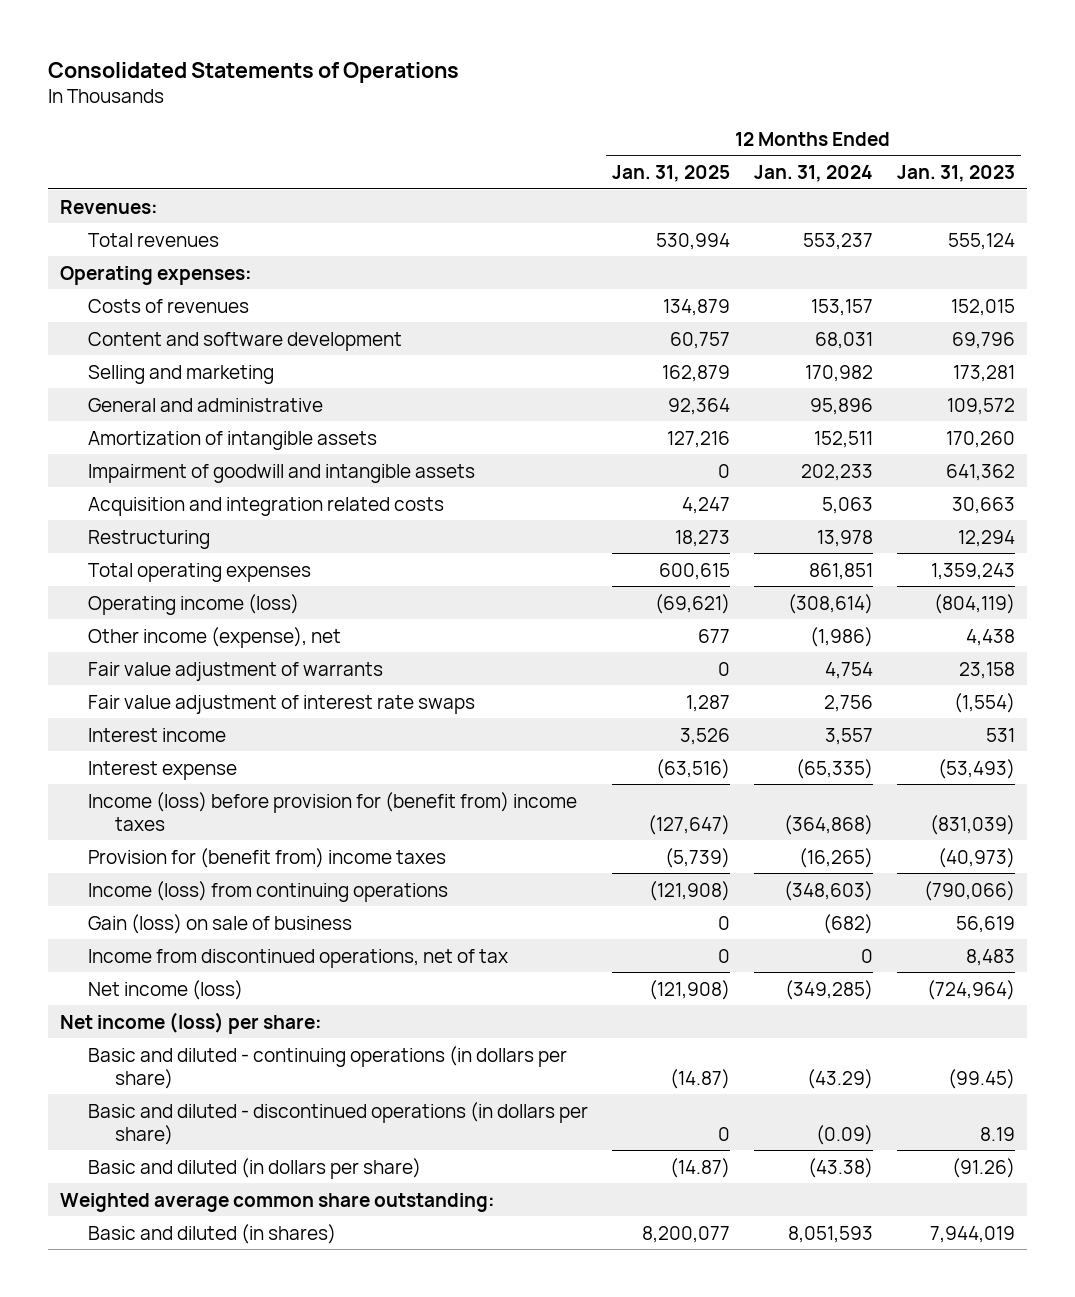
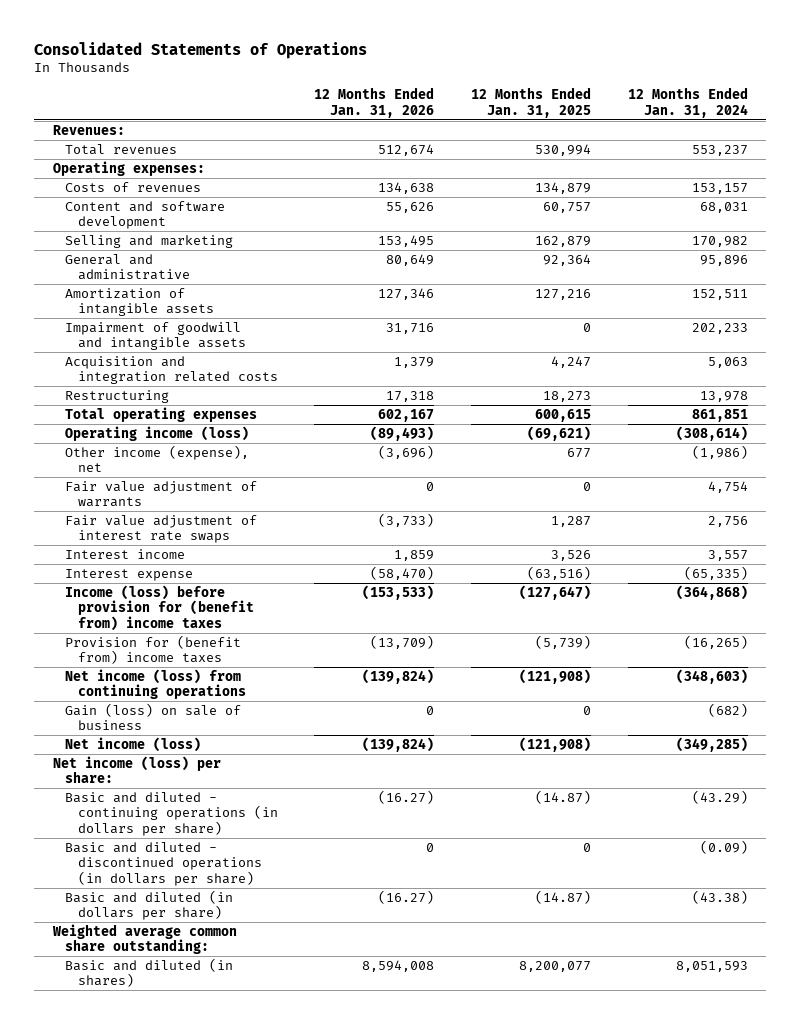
- | 12 Months Ended Jan. 31, 2025 | 12 Months Ended Jan. 31, 2024 | 12 Months Ended Jan. 31, 2023
+ | 12 Months Ended Jan. 31, 2026 | 12 Months Ended Jan. 31, 2025 | 12 Months Ended Jan. 31, 2024
- Income (loss) from continuing operations | (121,908) | (348,603) | (790,066)
+ Net income (loss) from continuing operations | (139,824) | (121,908) | (348,603)
- Income from discontinued operations, net of tax | 0 | 0 | 8,483

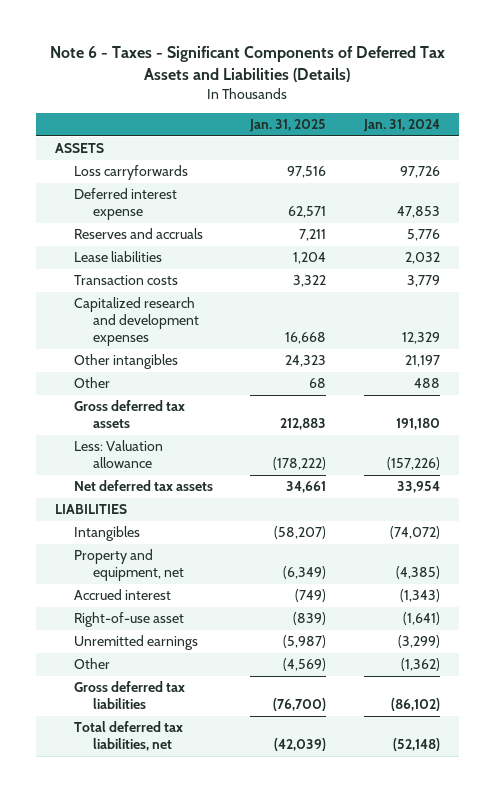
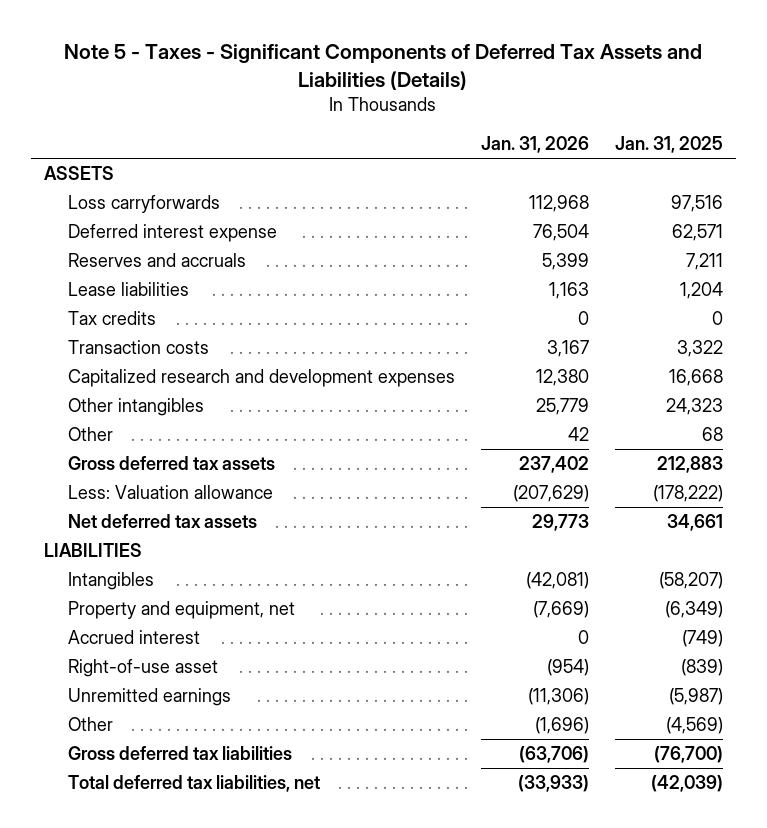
- Note 6 - Taxes - Significant Components of Deferred Tax Assets and Liabilities (Details)
+ Note 5 - Taxes - Significant Components of Deferred Tax Assets and Liabilities (Details)
- | Jan. 31, 2025 | Jan. 31, 2024
+ | Jan. 31, 2026 | Jan. 31, 2025
+ Tax credits | 0 | 0

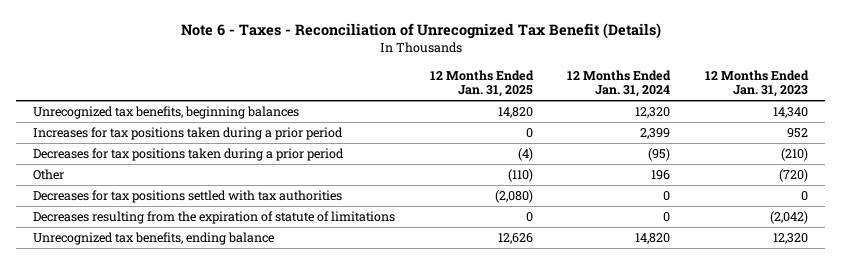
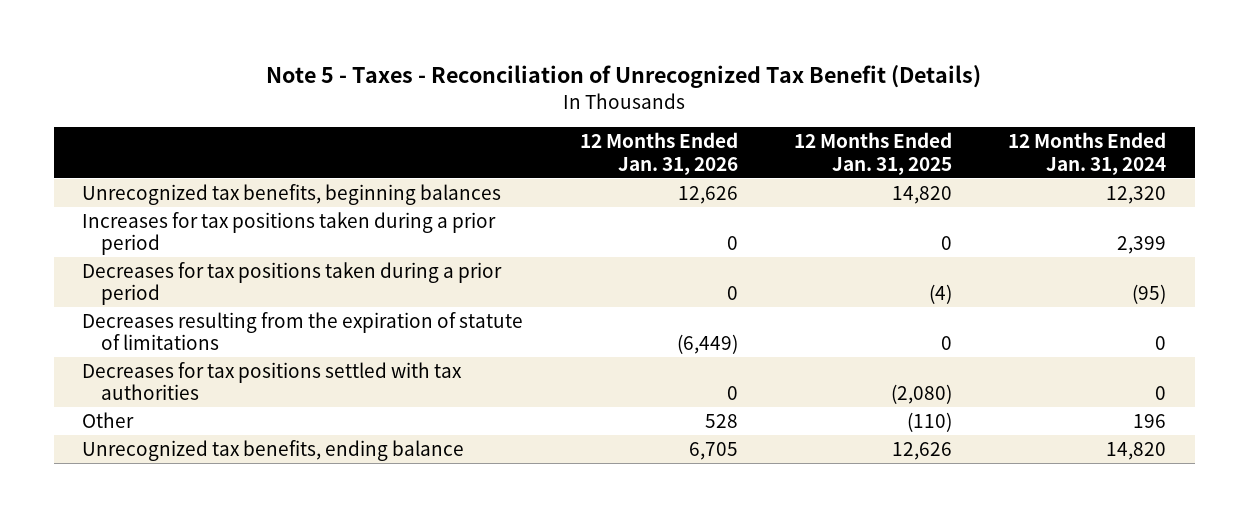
- Note 6 - Taxes - Reconciliation of Unrecognized Tax Benefit (Details)
+ Note 5 - Taxes - Reconciliation of Unrecognized Tax Benefit (Details)
- | 12 Months Ended Jan. 31, 2025 | 12 Months Ended Jan. 31, 2024 | 12 Months Ended Jan. 31, 2023
+ | 12 Months Ended Jan. 31, 2026 | 12 Months Ended Jan. 31, 2025 | 12 Months Ended Jan. 31, 2024
moved down: Decreases for tax positions settled with tax authorities | 0 | (2,080) | 0
moved down: Other | 528 | (110) | 196

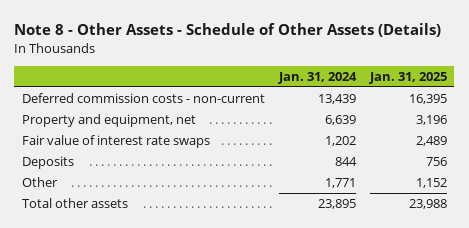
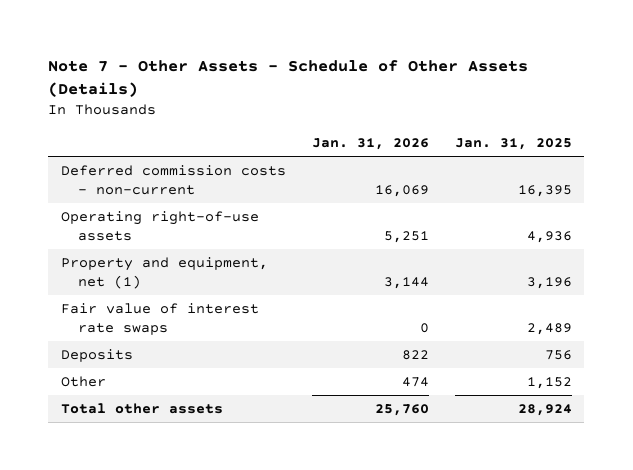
- Note 8 - Other Assets - Schedule of Other Assets (Details)
+ Note 7 - Other Assets - Schedule of Other Assets (Details)
- | Jan. 31, 2024 | Jan. 31, 2025
+ | Jan. 31, 2026 | Jan. 31, 2025
- Property and equipment, net | 6,639 | 3,196
+ Operating right-of-use assets | 5,251 | 4,936
+ Property and equipment, net (1) | 3,144 | 3,196
- Total other assets | 23,895 | 23,988
+ Total other assets | 25,760 | 28,924

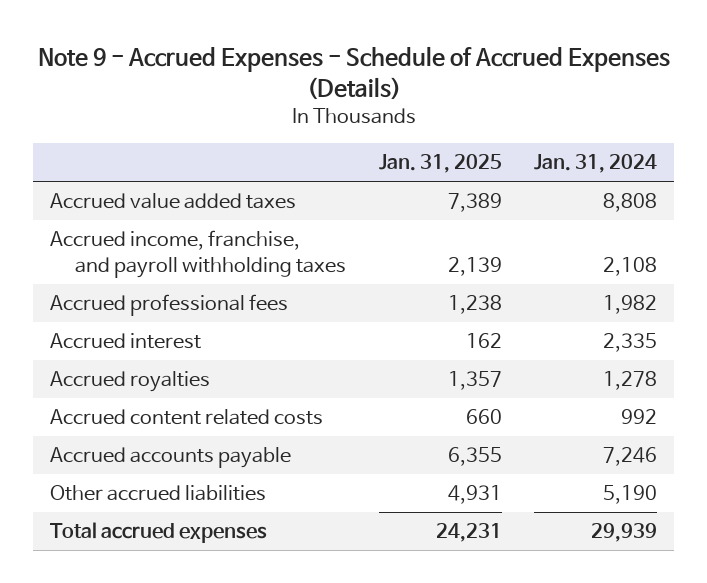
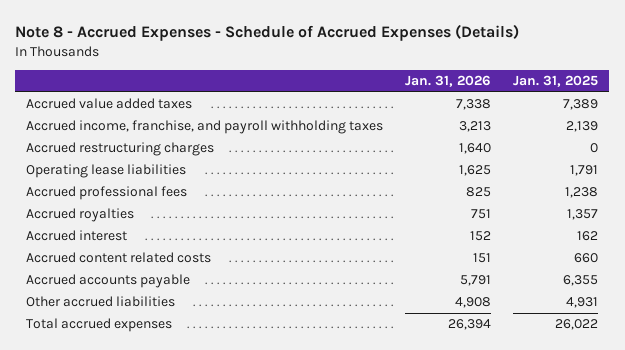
- Note 9 - Accrued Expenses - Schedule of Accrued Expenses (Details)
+ Note 8 - Accrued Expenses - Schedule of Accrued Expenses (Details)
- | Jan. 31, 2025 | Jan. 31, 2024
+ | Jan. 31, 2026 | Jan. 31, 2025
+ Accrued restructuring charges | 1,640 | 0
+ Operating lease liabilities | 1,625 | 1,791
moved down: Accrued interest | 152 | 162
- Total accrued expenses | 24,231 | 29,939
+ Total accrued expenses | 26,394 | 26,022

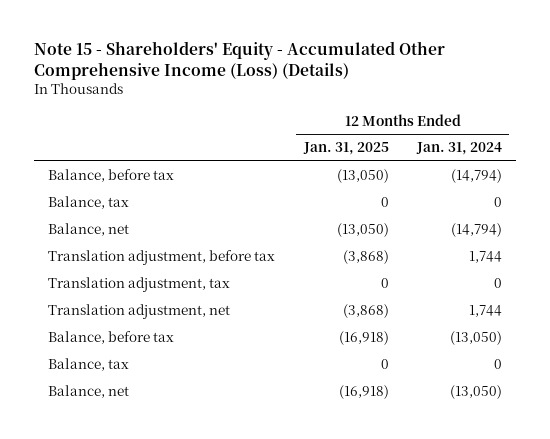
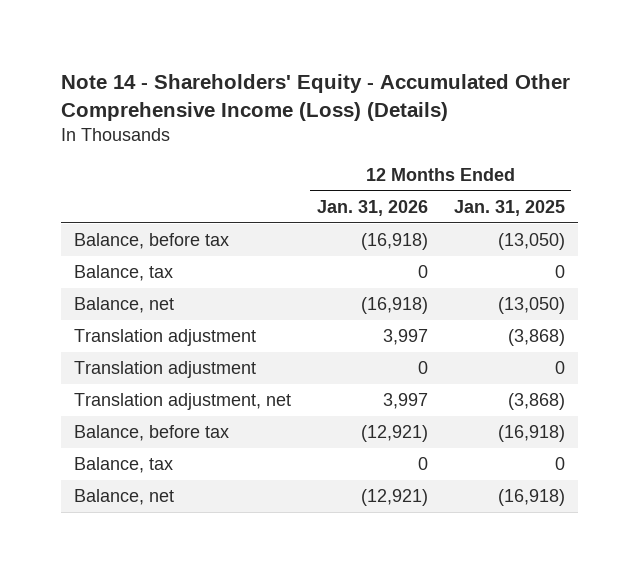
- Note 15 - Shareholders' Equity - Accumulated Other Comprehensive Income (Loss) (Details)
+ Note 14 - Shareholders' Equity - Accumulated Other Comprehensive Income (Loss) (Details)
- | 12 Months Ended Jan. 31, 2025 | 12 Months Ended Jan. 31, 2024
+ | 12 Months Ended Jan. 31, 2026 | 12 Months Ended Jan. 31, 2025
- Translation adjustment, before tax | (3,868) | 1,744
- Translation adjustment, tax | 0 | 0
+ Translation adjustment | 3,997 | (3,868)
+ Translation adjustment | 0 | 0

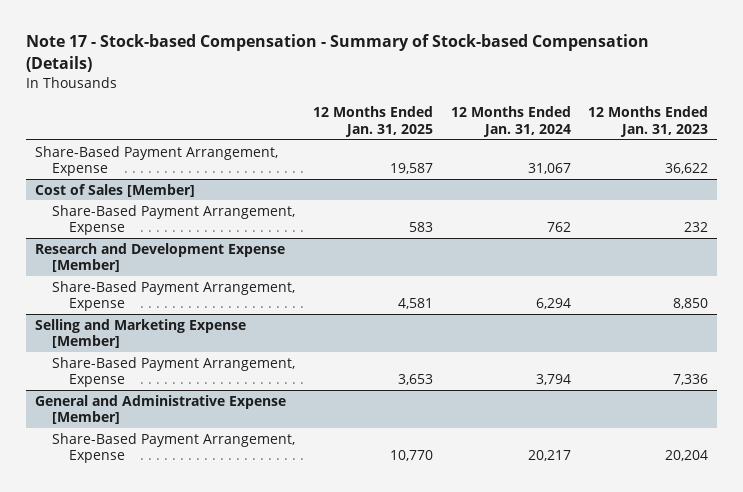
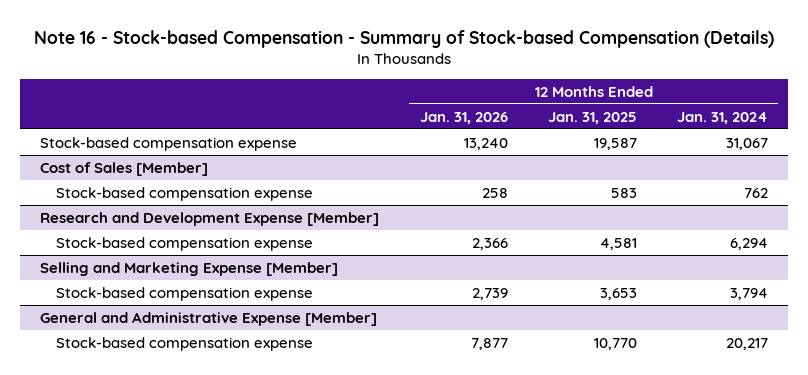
- Note 17 - Stock-based Compensation - Summary of Stock-based Compensation (Details)
+ Note 16 - Stock-based Compensation - Summary of Stock-based Compensation (Details)
- | 12 Months Ended Jan. 31, 2025 | 12 Months Ended Jan. 31, 2024 | 12 Months Ended Jan. 31, 2023
+ | 12 Months Ended Jan. 31, 2026 | 12 Months Ended Jan. 31, 2025 | 12 Months Ended Jan. 31, 2024
- Share-Based Payment Arrangement, Expense | 19,587 | 31,067 | 36,622
+ Stock-based compensation expense | 13,240 | 19,587 | 31,067
@ Cost of Sales [Member]
- Share-Based Payment Arrangement, Expense | 583 | 762 | 232
+ Stock-based compensation expense | 258 | 583 | 762
@ Research and Development Expense [Member]
- Share-Based Payment Arrangement, Expense | 4,581 | 6,294 | 8,850
+ Stock-based compensation expense | 2,366 | 4,581 | 6,294
@ Selling and Marketing Expense [Member]
- Share-Based Payment Arrangement, Expense | 3,653 | 3,794 | 7,336
+ Stock-based compensation expense | 2,739 | 3,653 | 3,794
@ General and Administrative Expense [Member]
- Share-Based Payment Arrangement, Expense | 10,770 | 20,217 | 20,204
+ Stock-based compensation expense | 7,877 | 10,770 | 20,217

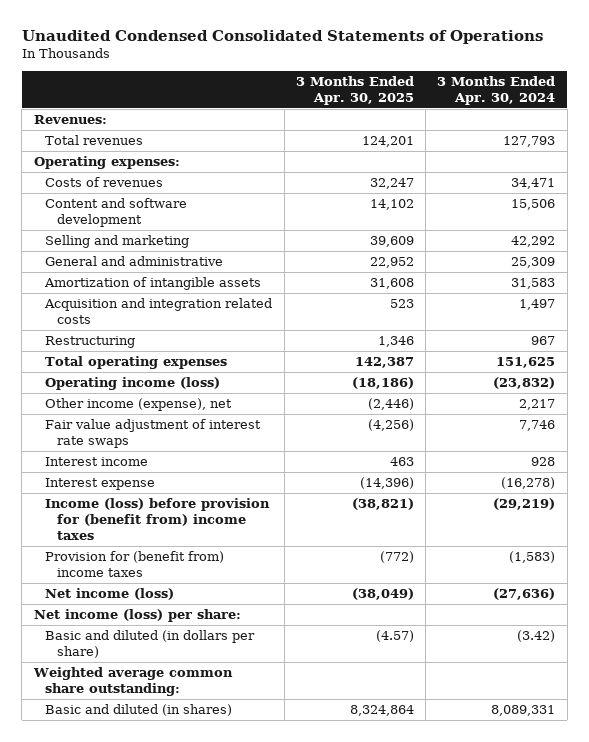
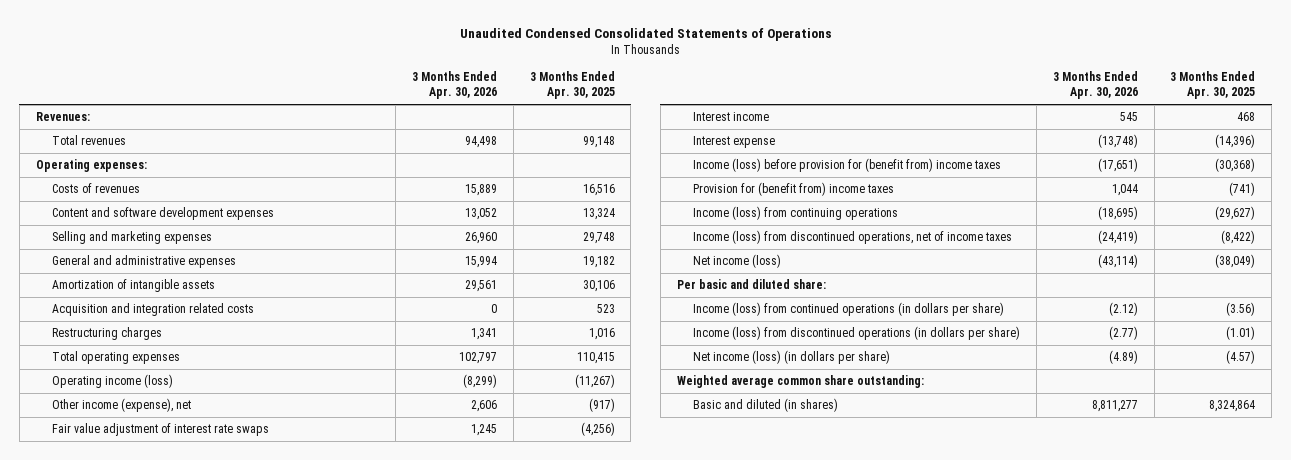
- | 3 Months Ended Apr. 30, 2025 | 3 Months Ended Apr. 30, 2024
+ | 3 Months Ended Apr. 30, 2026 | 3 Months Ended Apr. 30, 2025
- Total revenues | 124,201 | 127,793
+ Total revenues | 94,498 | 99,148
- Costs of revenues | 32,247 | 34,471
- Content and software development | 14,102 | 15,506
- Selling and marketing | 39,609 | 42,292
- General and administrative | 22,952 | 25,309
- Amortization of intangible assets | 31,608 | 31,583
+ Costs of revenues | 15,889 | 16,516
+ Content and software development expenses | 13,052 | 13,324
+ Selling and marketing expenses | 26,960 | 29,748
+ General and administrative expenses | 15,994 | 19,182
+ Amortization of intangible assets | 29,561 | 30,106
- Restructuring | 1,346 | 967
- Total operating expenses | 142,387 | 151,625
- Operating income (loss) | (18,186) | (23,832)
- Other income (expense), net | (2,446) | 2,217
+ Restructuring charges | 1,341 | 1,016
+ Total operating expenses | 102,797 | 110,415
+ Operating income (loss) | (8,299) | (11,267)
+ Other income (expense), net | 2,606 | (917)
- Interest income | 463 | 928
+ Interest income | 545 | 468
- Income (loss) before provision for (benefit from) income taxes | (38,821) | (29,219)
- Provision for (benefit from) income taxes | (772) | (1,583)
+ Income (loss) before provision for (benefit from) income taxes | (17,651) | (30,368)
+ Provision for (benefit from) income taxes | 1,044 | (741)
+ Income (loss) from continuing operations | (18,695) | (29,627)
+ Income (loss) from discontinued operations, net of income taxes | (24,419) | (8,422)
- Net income (loss) per share:
- Basic and diluted (in dollars per share) | (4.57) | (3.42)
+ Per basic and diluted share:
+ Income (loss) from continued operations (in dollars per share) | (2.12) | (3.56)
+ Income (loss) from discontinued operations (in dollars per share) | (2.77) | (1.01)
+ Net income (loss) (in dollars per share) | (4.89) | (4.57)

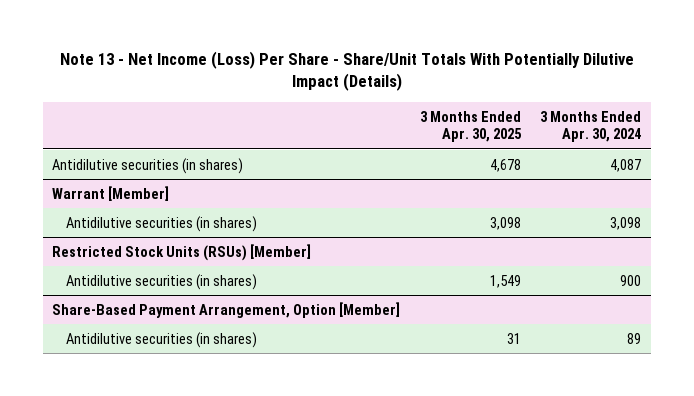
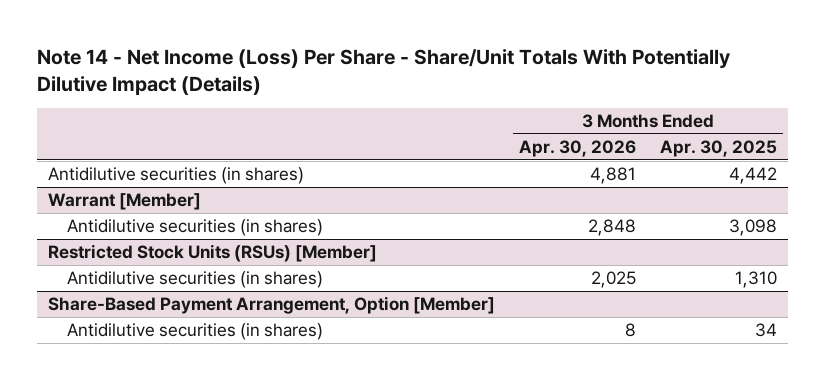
- Note 13 - Net Income (Loss) Per Share - Share/Unit Totals With Potentially Dilutive Impact (Details)
+ Note 14 - Net Income (Loss) Per Share - Share/Unit Totals With Potentially Dilutive Impact (Details)
- | 3 Months Ended Apr. 30, 2025 | 3 Months Ended Apr. 30, 2024
+ | 3 Months Ended Apr. 30, 2026 | 3 Months Ended Apr. 30, 2025
- Antidilutive securities (in shares) | 4,678 | 4,087
+ Antidilutive securities (in shares) | 4,881 | 4,442
@ Restricted Stock Units (RSUs) [Member]
- Antidilutive securities (in shares) | 1,549 | 900
+ Antidilutive securities (in shares) | 2,025 | 1,310
@ Share-Based Payment Arrangement, Option [Member]
- Antidilutive securities (in shares) | 31 | 89
+ Antidilutive securities (in shares) | 8 | 34

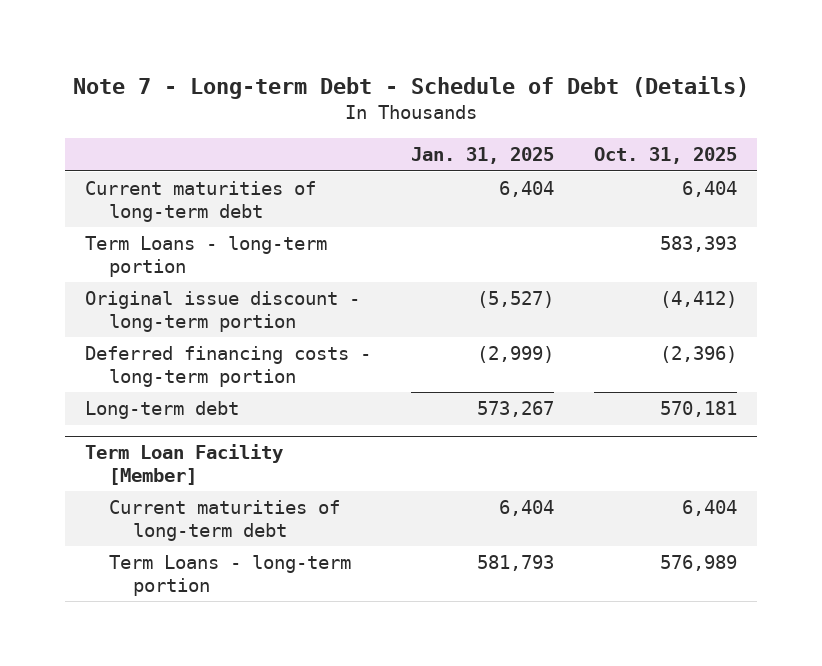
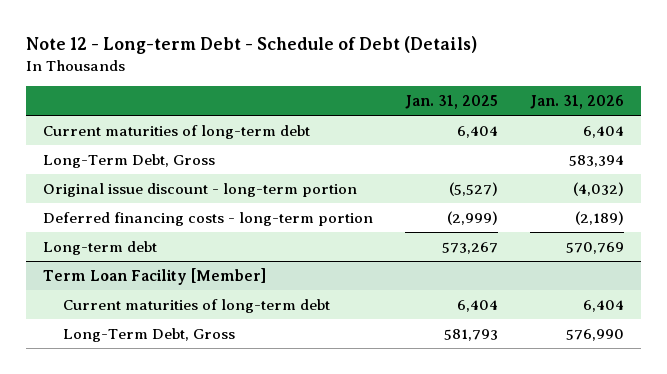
- Note 7 - Long-term Debt - Schedule of Debt (Details)
+ Note 12 - Long-term Debt - Schedule of Debt (Details)
- | Jan. 31, 2025 | Oct. 31, 2025
+ | Jan. 31, 2025 | Jan. 31, 2026
- Term Loans - long-term portion | | 583,393
+ Long-Term Debt, Gross | | 583,394
@ Term Loan Facility [Member]
- Term Loans - long-term portion | 581,793 | 576,989
+ Long-Term Debt, Gross | 581,793 | 576,990

